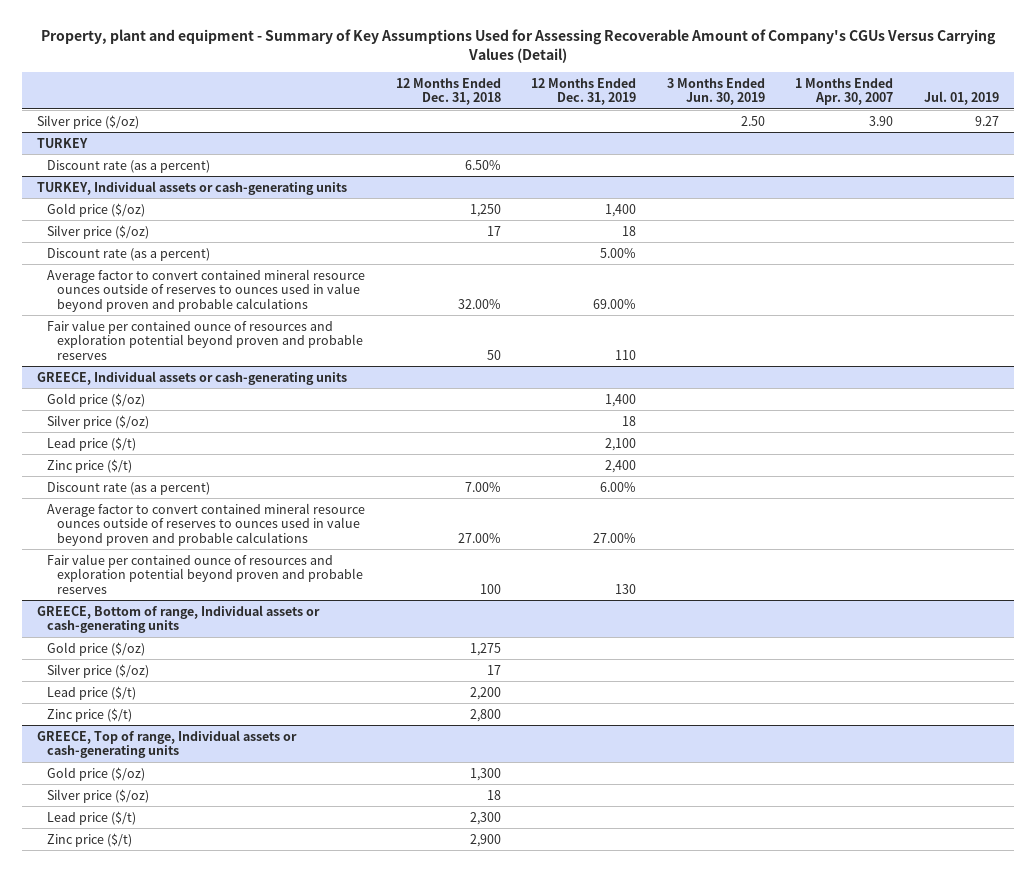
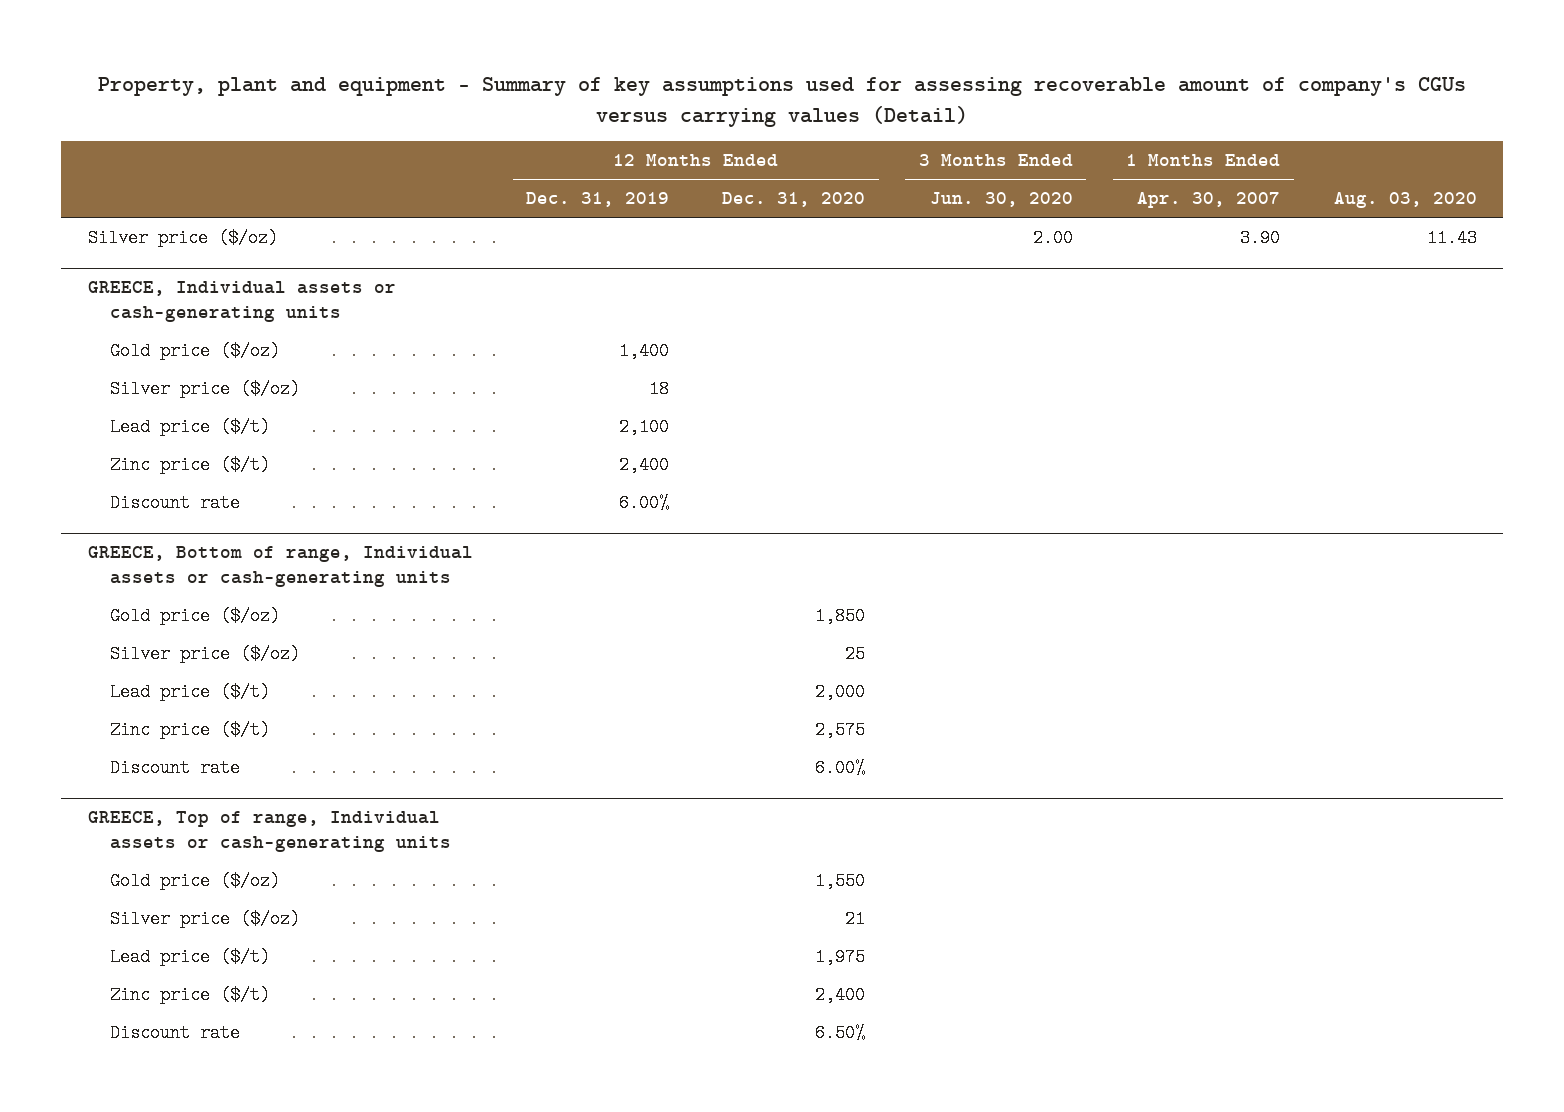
- Property, plant and equipment - Summary of Key Assumptions Used for Assessing Recoverable Amount of Company's CGUs Versus Carrying Values (Detail)
+ Property, plant and equipment - Summary of key assumptions used for assessing recoverable amount of company's CGUs versus carrying values (Detail)
- | 12 Months Ended Dec. 31, 2018 | 12 Months Ended Dec. 31, 2019 | 3 Months Ended Jun. 30, 2019 | 1 Months Ended Apr. 30, 2007 | Jul. 01, 2019
+ | 12 Months Ended Dec. 31, 2019 | 12 Months Ended Dec. 31, 2020 | 3 Months Ended Jun. 30, 2020 | 1 Months Ended Apr. 30, 2007 | Aug. 03, 2020
- TURKEY
- Discount rate (as a percent) | 6.50% | | | |
- TURKEY, Individual assets or cash-generating units
- Gold price ($/oz) | 1,250 | 1,400 | | |
- Silver price ($/oz) | 17 | 18 | | |
- Discount rate (as a percent) | | 5.00% | | |
- Average factor to convert contained mineral resource ounces outside of reserves to ounces used in value beyond proven and probable calculations | 32.00% | 69.00% | | |
- Fair value per contained ounce of resources and exploration potential beyond proven and probable reserves | 50 | 110 | | |
@ GREECE, Individual assets or cash-generating units
- Discount rate (as a percent) | 7.00% | 6.00% | | |
- Average factor to convert contained mineral resource ounces outside of reserves to ounces used in value beyond proven and probable calculations | 27.00% | 27.00% | | |
- Fair value per contained ounce of resources and exploration potential beyond proven and probable reserves | 100 | 130 | | |
+ Discount rate | 6.00% | | | |
@ GREECE, Bottom of range, Individual assets or cash-generating units
+ Discount rate | | 6.00% | | |
@ GREECE, Top of range, Individual assets or cash-generating units
+ Discount rate | | 6.50% | | |

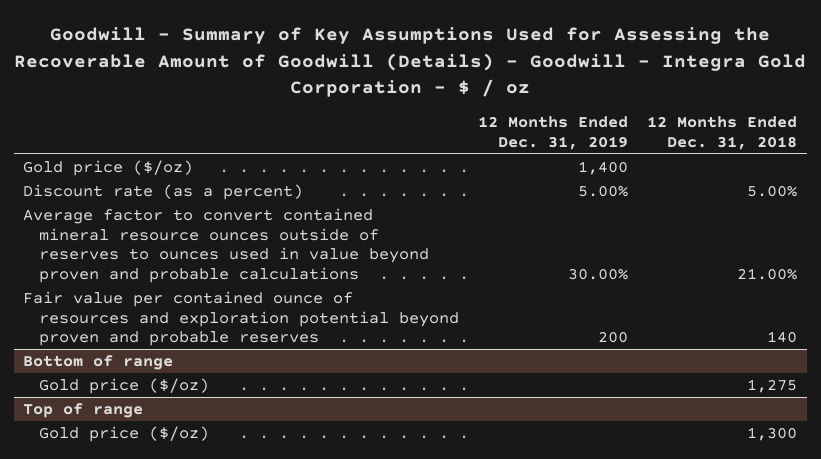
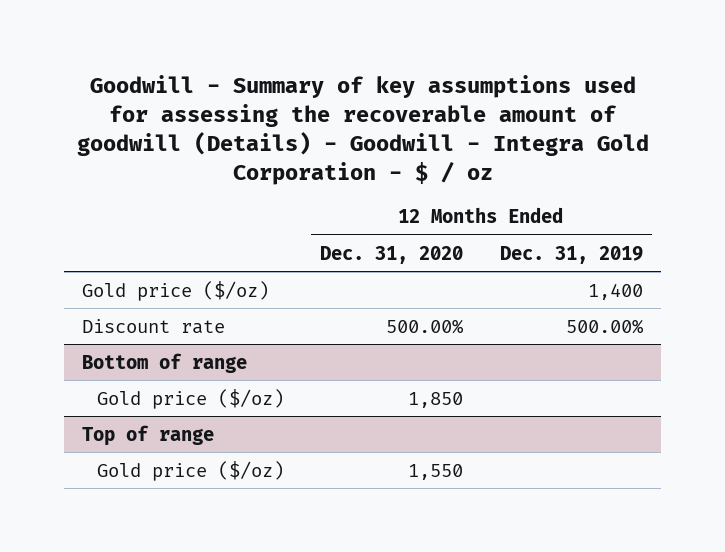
- Goodwill - Summary of Key Assumptions Used for Assessing the Recoverable Amount of Goodwill (Details) - Goodwill - Integra Gold Corporation - $ / oz
+ Goodwill - Summary of key assumptions used for assessing the recoverable amount of goodwill (Details) - Goodwill - Integra Gold Corporation - $ / oz
- | 12 Months Ended Dec. 31, 2019 | 12 Months Ended Dec. 31, 2018
+ | 12 Months Ended Dec. 31, 2020 | 12 Months Ended Dec. 31, 2019
- Discount rate (as a percent) | 5.00% | 5.00%
- Average factor to convert contained mineral resource ounces outside of reserves to ounces used in value beyond proven and probable calculations | 30.00% | 21.00%
- Fair value per contained ounce of resources and exploration potential beyond proven and probable reserves | 200 | 140
+ Discount rate | 500.00% | 500.00%

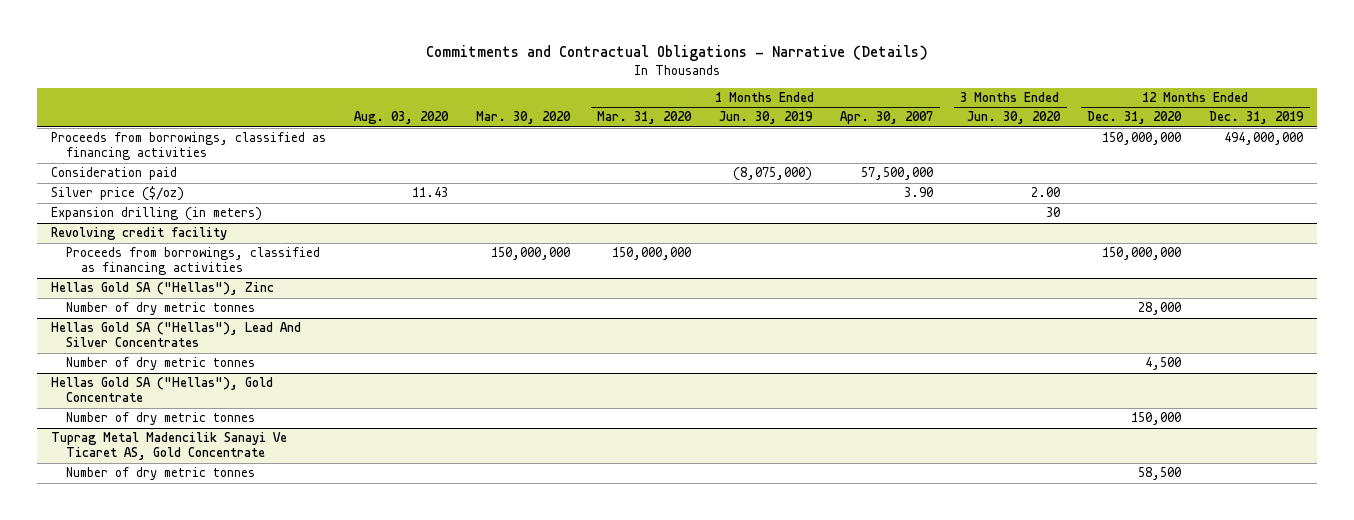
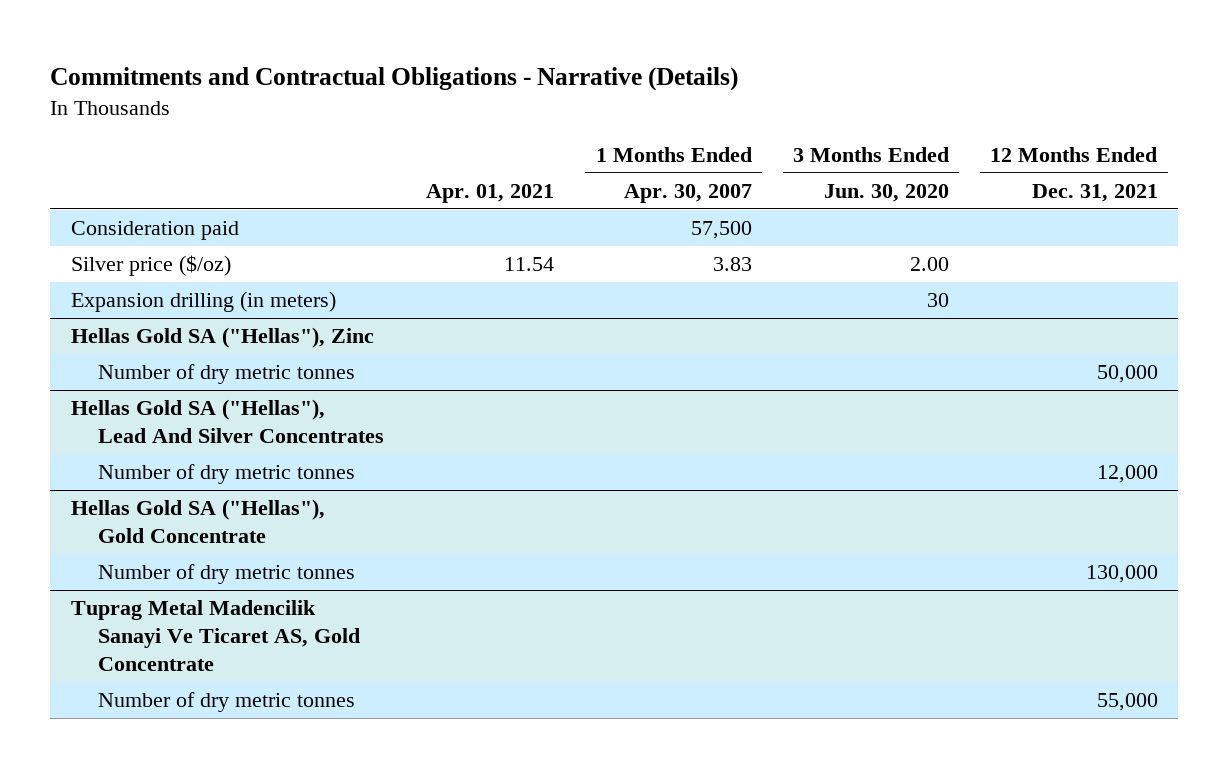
- | Aug. 03, 2020 | Mar. 30, 2020 | 1 Months Ended Mar. 31, 2020 | 1 Months Ended Jun. 30, 2019 | 1 Months Ended Apr. 30, 2007 | 3 Months Ended Jun. 30, 2020 | 12 Months Ended Dec. 31, 2020 | 12 Months Ended Dec. 31, 2019
+ | Apr. 01, 2021 | 1 Months Ended Apr. 30, 2007 | 3 Months Ended Jun. 30, 2020 | 12 Months Ended Dec. 31, 2021
- Proceeds from borrowings, classified as financing activities | | | | | | | 150,000,000 | 494,000,000
- Consideration paid | | | | (8,075,000) | 57,500,000 | | |
- Silver price ($/oz) | 11.43 | | | | 3.90 | 2.00 | |
+ Consideration paid | | 57,500 | |
+ Silver price ($/oz) | 11.54 | 3.83 | 2.00 |
- Revolving credit facility
- Proceeds from borrowings, classified as financing activities | | 150,000,000 | 150,000,000 | | | | 150,000,000 |

